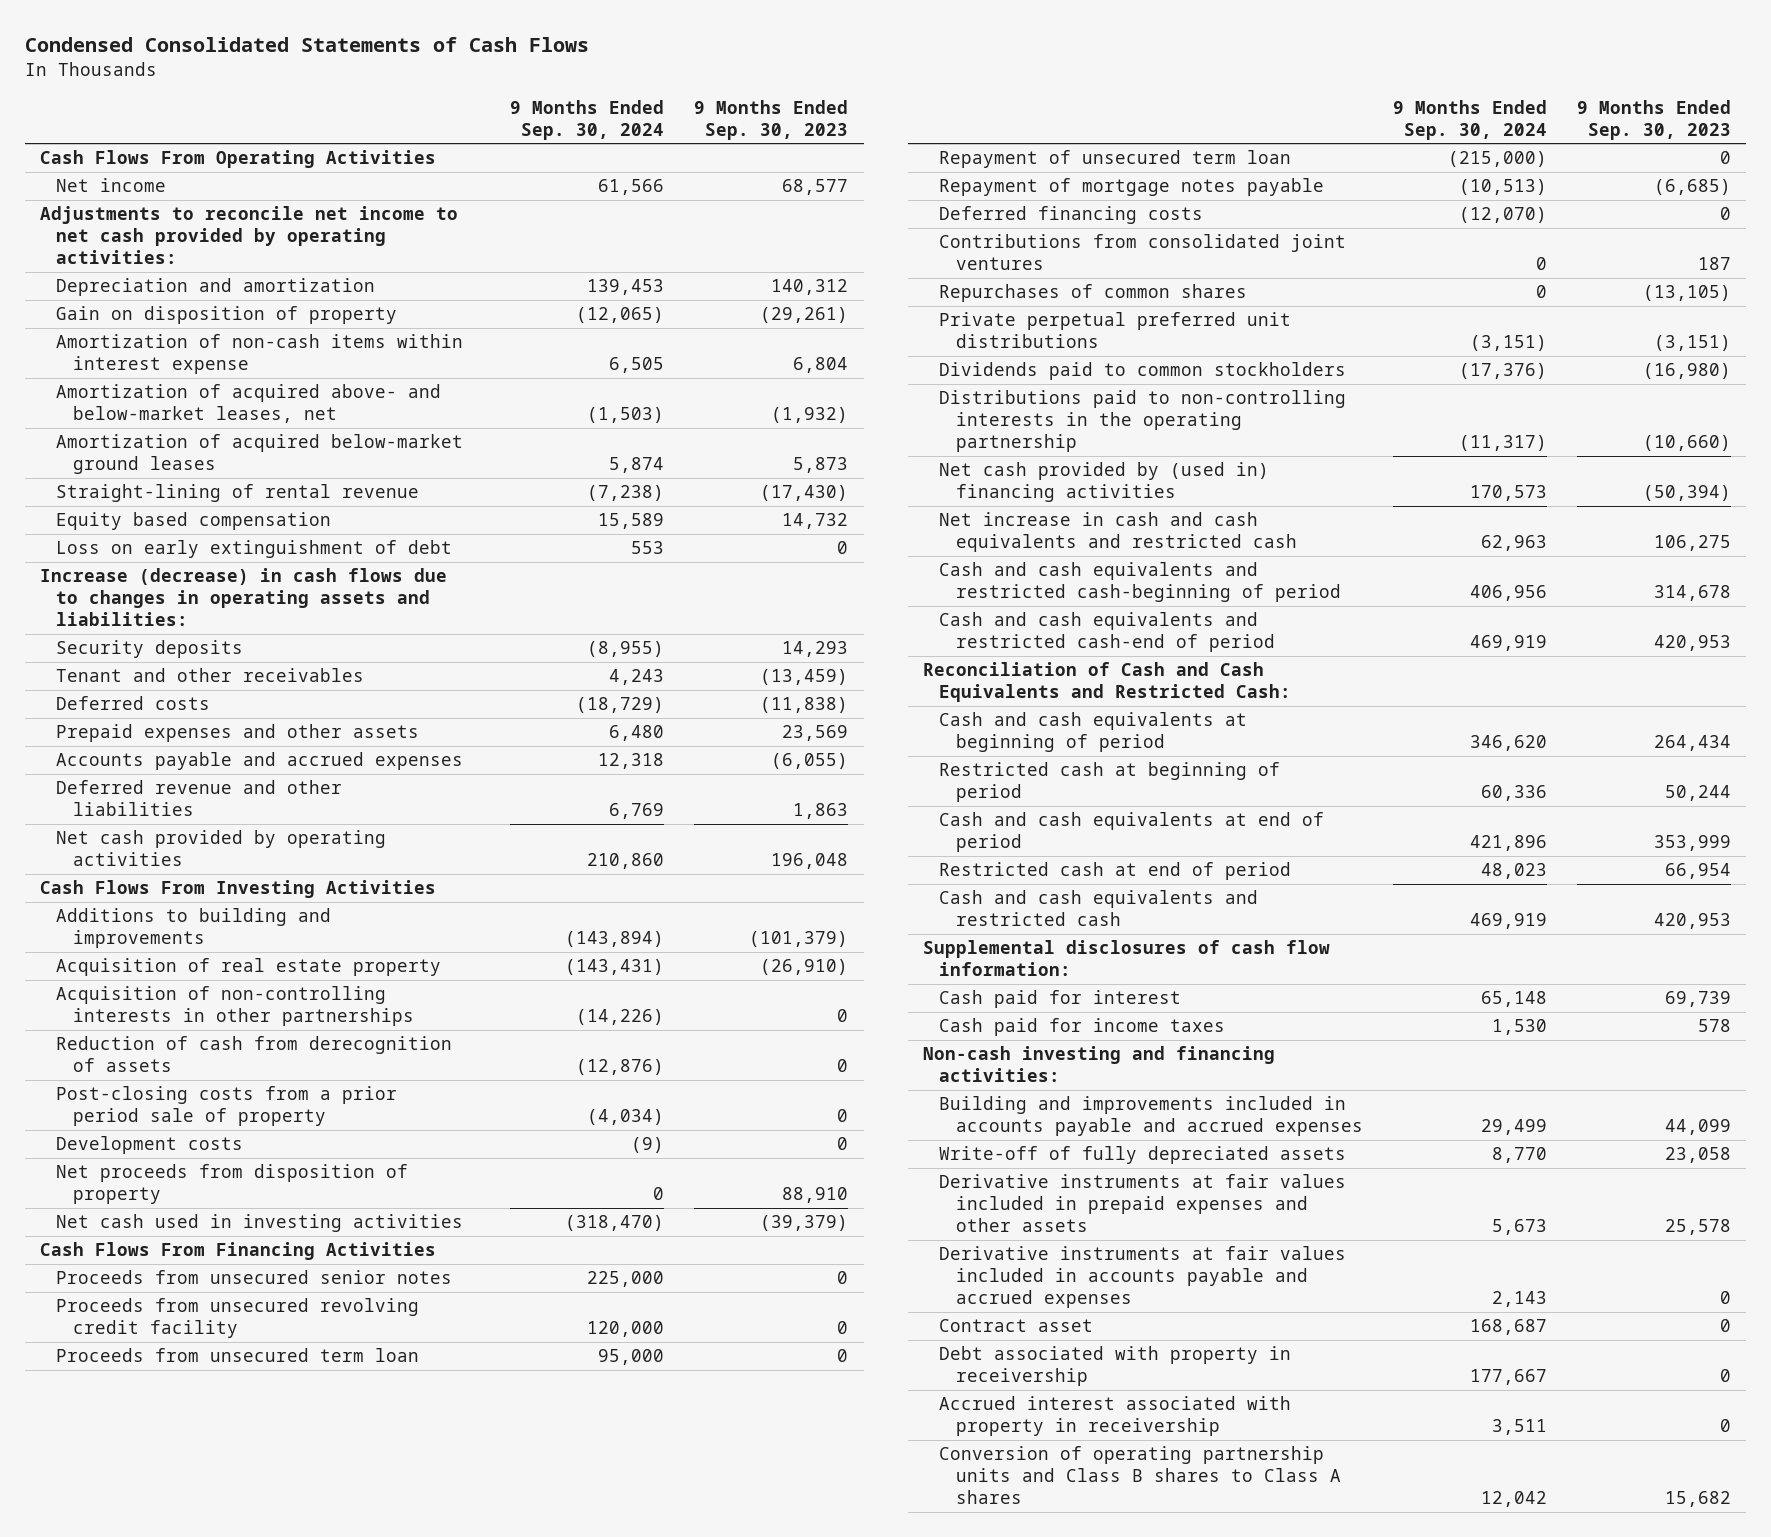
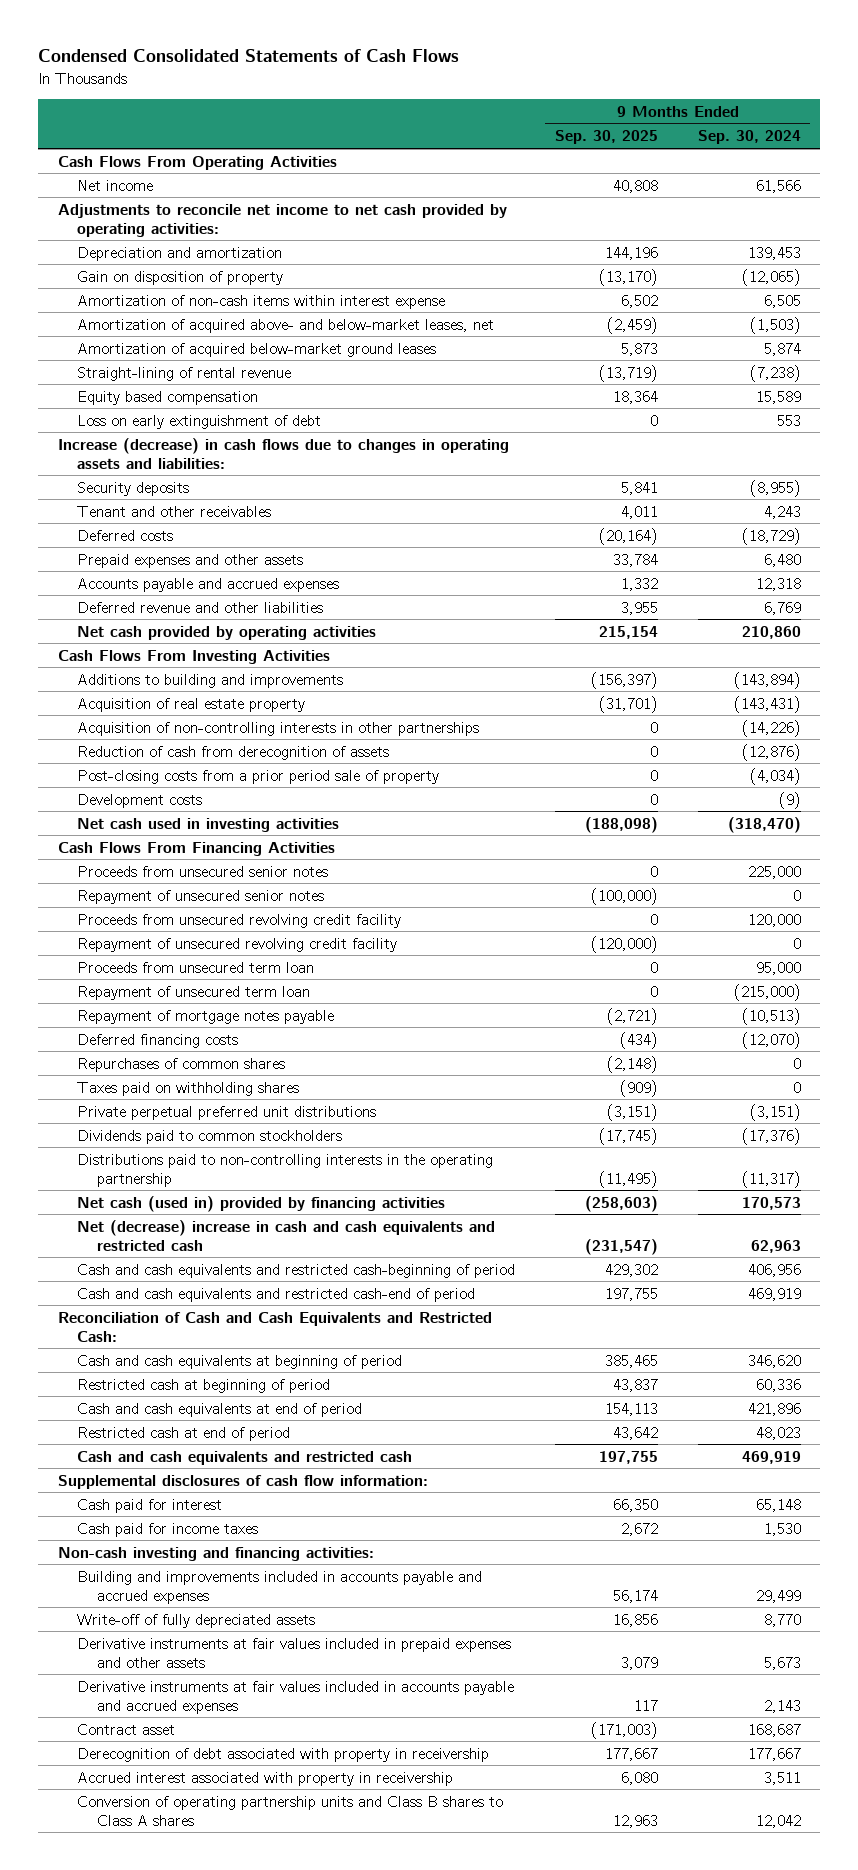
- | 9 Months Ended Sep. 30, 2024 | 9 Months Ended Sep. 30, 2023
+ | 9 Months Ended Sep. 30, 2025 | 9 Months Ended Sep. 30, 2024
- Net proceeds from disposition of property | 0 | 88,910
+ Repayment of unsecured senior notes | (100,000) | 0
+ Repayment of unsecured revolving credit facility | (120,000) | 0
- Contributions from consolidated joint ventures | 0 | 187
+ Taxes paid on withholding shares | (909) | 0
- Net cash provided by (used in) financing activities | 170,573 | (50,394)
- Net increase in cash and cash equivalents and restricted cash | 62,963 | 106,275
+ Net cash (used in) provided by financing activities | (258,603) | 170,573
+ Net (decrease) increase in cash and cash equivalents and restricted cash | (231,547) | 62,963
- Debt associated with property in receivership | 177,667 | 0
+ Derecognition of debt associated with property in receivership | 177,667 | 177,667

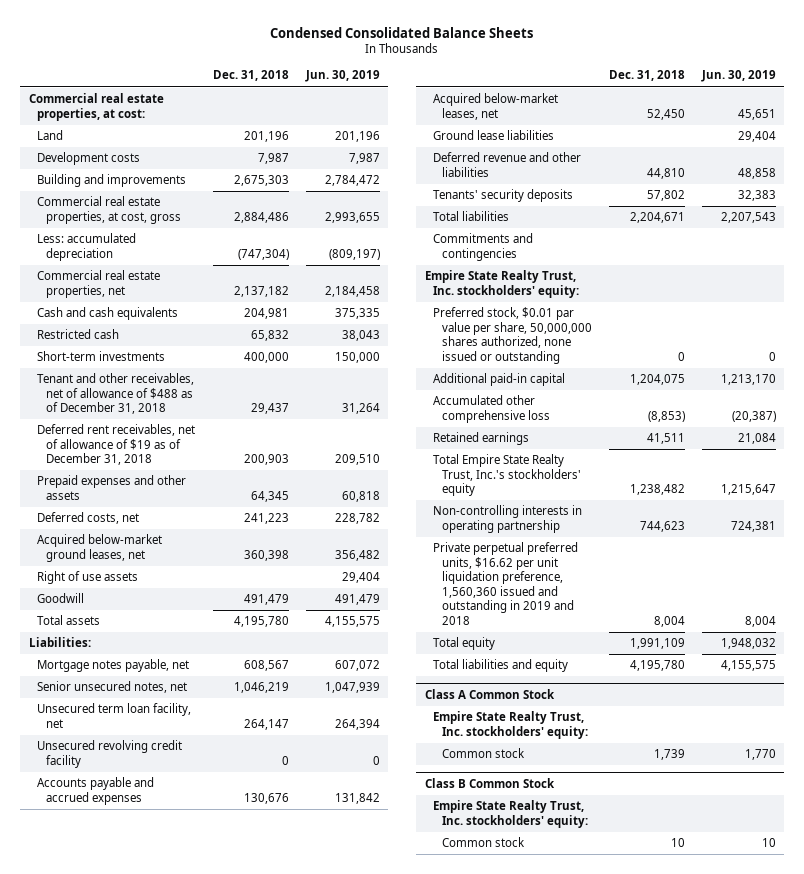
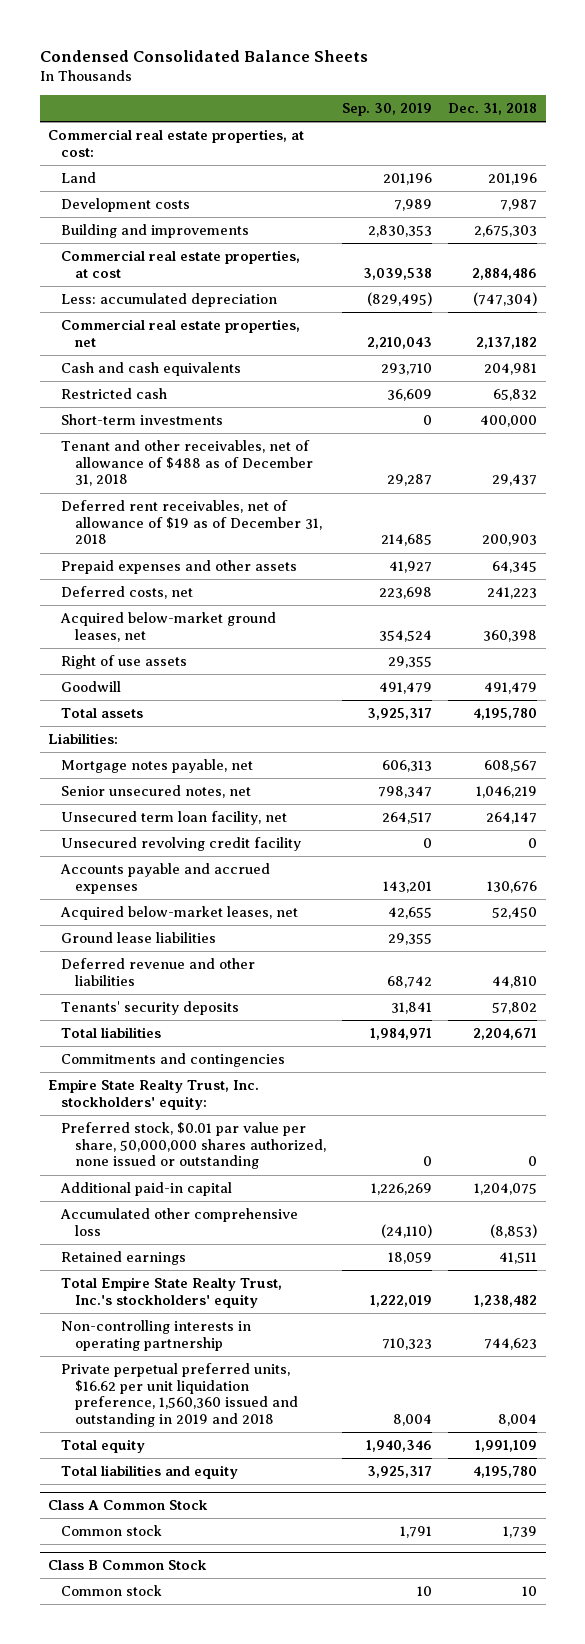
- | Dec. 31, 2018 | Jun. 30, 2019
+ | Sep. 30, 2019 | Dec. 31, 2018
- Commercial real estate properties, at cost, gross | 2,884,486 | 2,993,655
+ Commercial real estate properties, at cost | 3,039,538 | 2,884,486
@ Class A Common Stock
- Empire State Realty Trust, Inc. stockholders' equity:
@ Class B Common Stock
- Empire State Realty Trust, Inc. stockholders' equity:

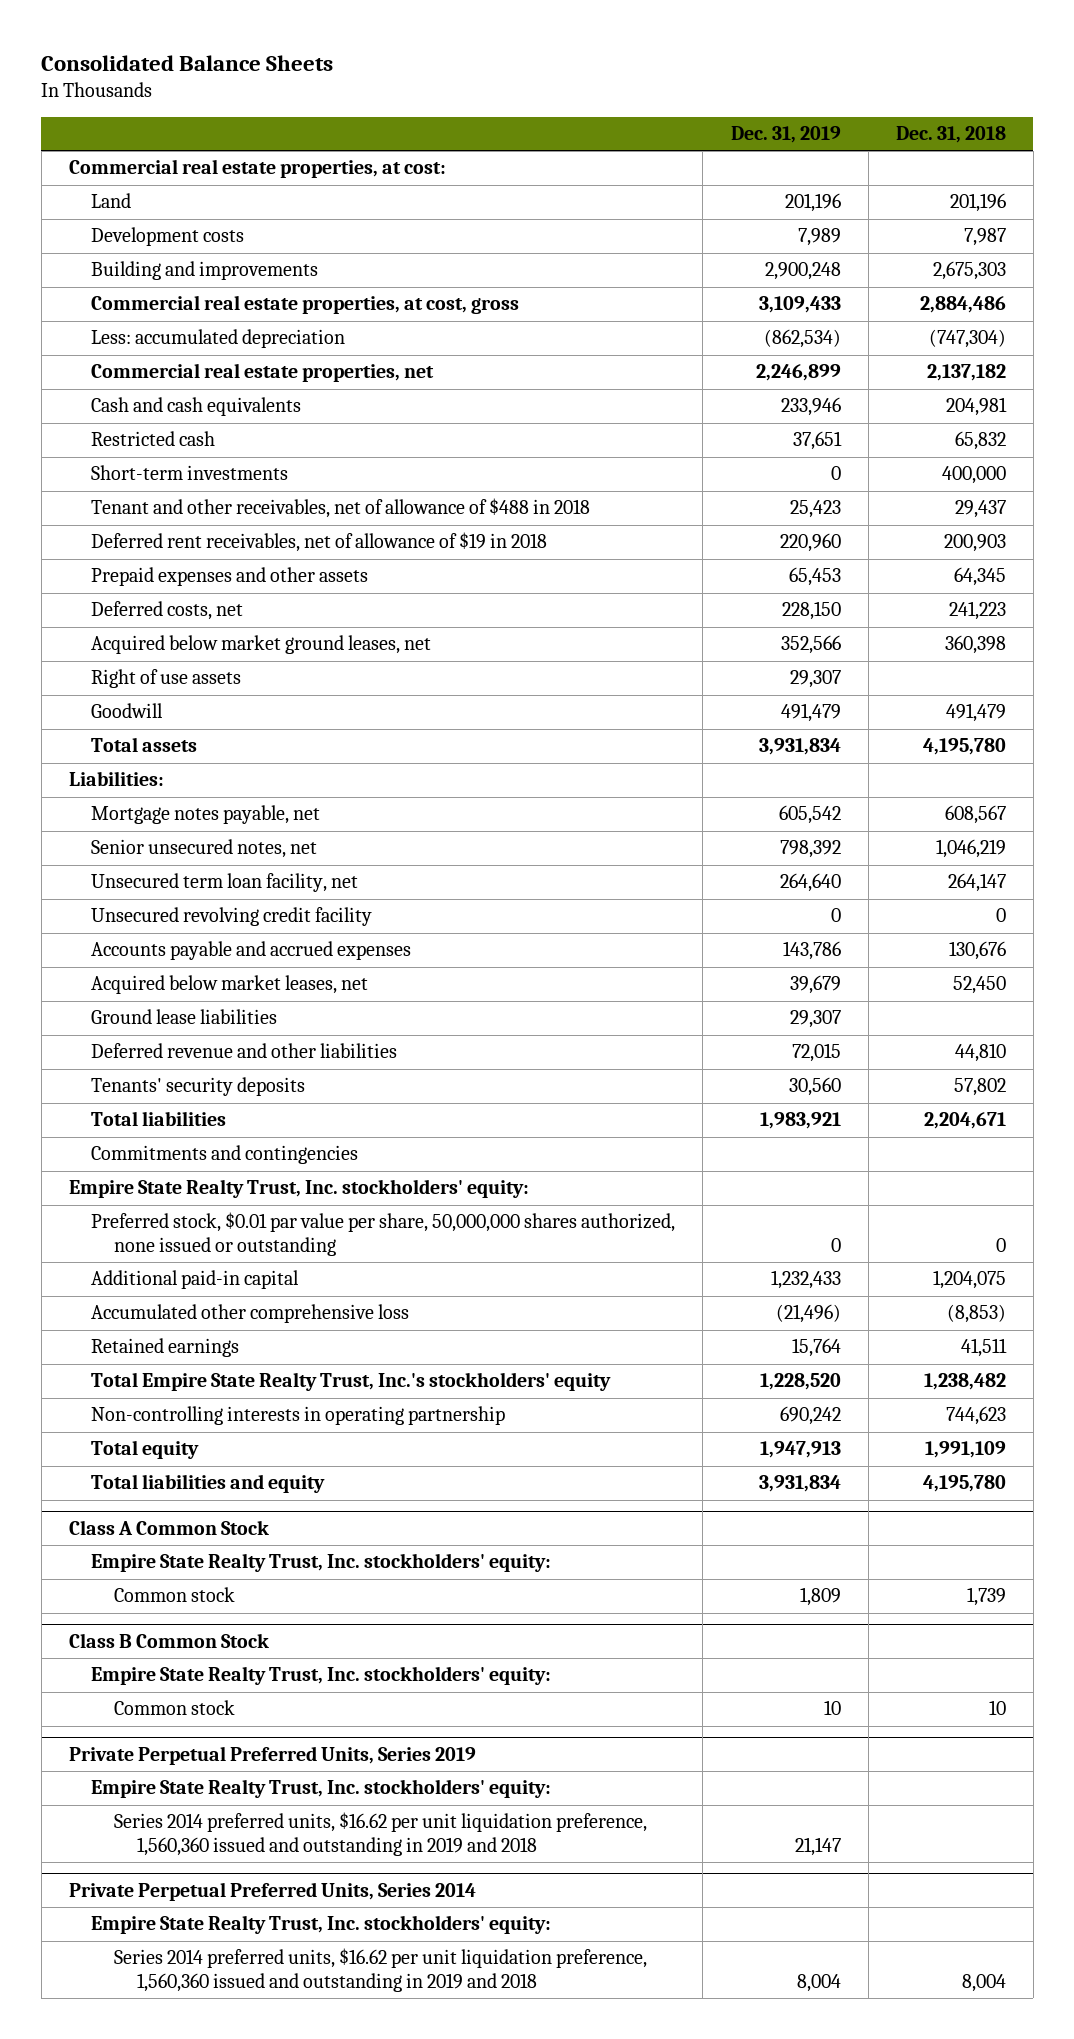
- Condensed Consolidated Balance Sheets
+ Consolidated Balance Sheets
- | Sep. 30, 2019 | Dec. 31, 2018
+ | Dec. 31, 2019 | Dec. 31, 2018
- Commercial real estate properties, at cost | 3,039,538 | 2,884,486
+ Commercial real estate properties, at cost, gross | 3,109,433 | 2,884,486
- Tenant and other receivables, net of allowance of $488 as of December 31, 2018 | 29,287 | 29,437
- Deferred rent receivables, net of allowance of $19 as of December 31, 2018 | 214,685 | 200,903
+ Tenant and other receivables, net of allowance of $488 in 2018 | 25,423 | 29,437
+ Deferred rent receivables, net of allowance of $19 in 2018 | 220,960 | 200,903
- Acquired below-market ground leases, net | 354,524 | 360,398
+ Acquired below market ground leases, net | 352,566 | 360,398
- Acquired below-market leases, net | 42,655 | 52,450
+ Acquired below market leases, net | 39,679 | 52,450
- Private perpetual preferred units, $16.62 per unit liquidation preference, 1,560,360 issued and outstanding in 2019 and 2018 | 8,004 | 8,004
@ Class A Common Stock
+ Empire State Realty Trust, Inc. stockholders' equity:
@ Class B Common Stock
+ Empire State Realty Trust, Inc. stockholders' equity:
+ Private Perpetual Preferred Units, Series 2019
+ Empire State Realty Trust, Inc. stockholders' equity:
+ Series 2014 preferred units, $16.62 per unit liquidation preference, 1,560,360 issued and outstanding in 2019 and 2018 | 21,147 |
+ Private Perpetual Preferred Units, Series 2014
+ Empire State Realty Trust, Inc. stockholders' equity:
+ Series 2014 preferred units, $16.62 per unit liquidation preference, 1,560,360 issued and outstanding in 2019 and 2018 | 8,004 | 8,004

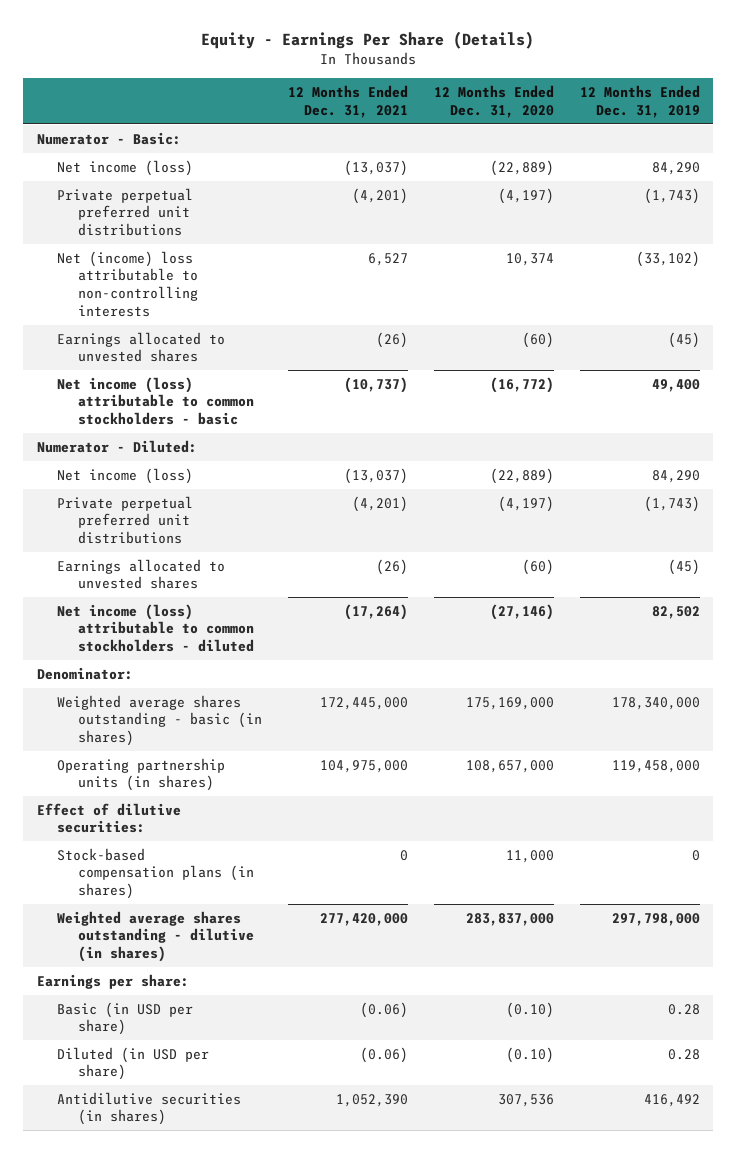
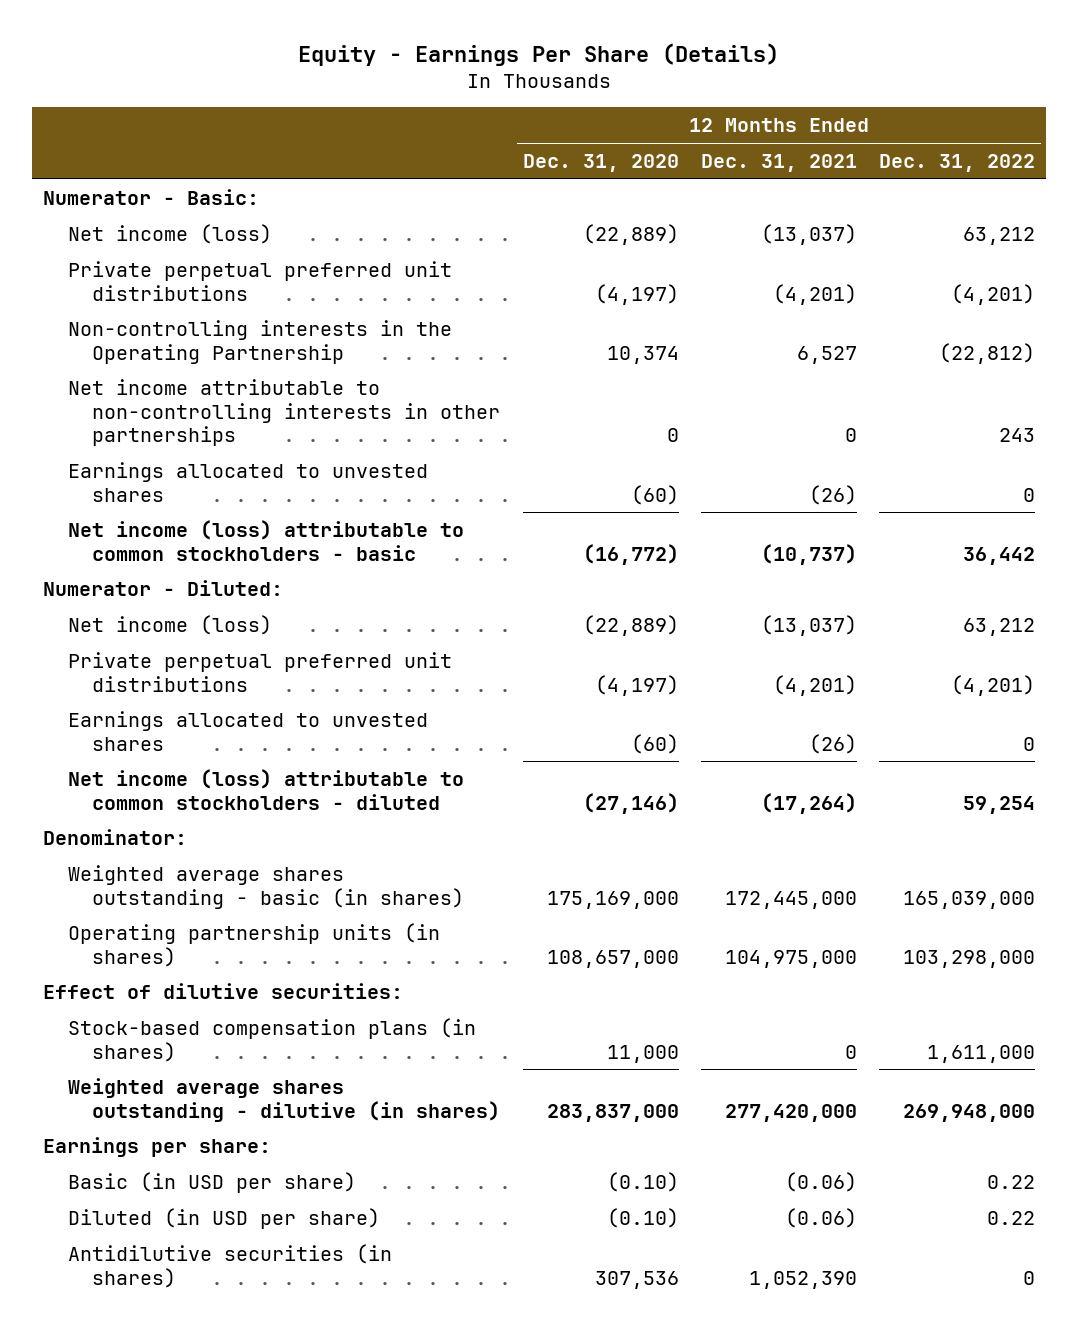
- | 12 Months Ended Dec. 31, 2021 | 12 Months Ended Dec. 31, 2020 | 12 Months Ended Dec. 31, 2019
+ | 12 Months Ended Dec. 31, 2020 | 12 Months Ended Dec. 31, 2021 | 12 Months Ended Dec. 31, 2022
- Net (income) loss attributable to non-controlling interests | 6,527 | 10,374 | (33,102)
+ Non-controlling interests in the Operating Partnership | 10,374 | 6,527 | (22,812)
+ Net income attributable to non-controlling interests in other partnerships | 0 | 0 | 243

